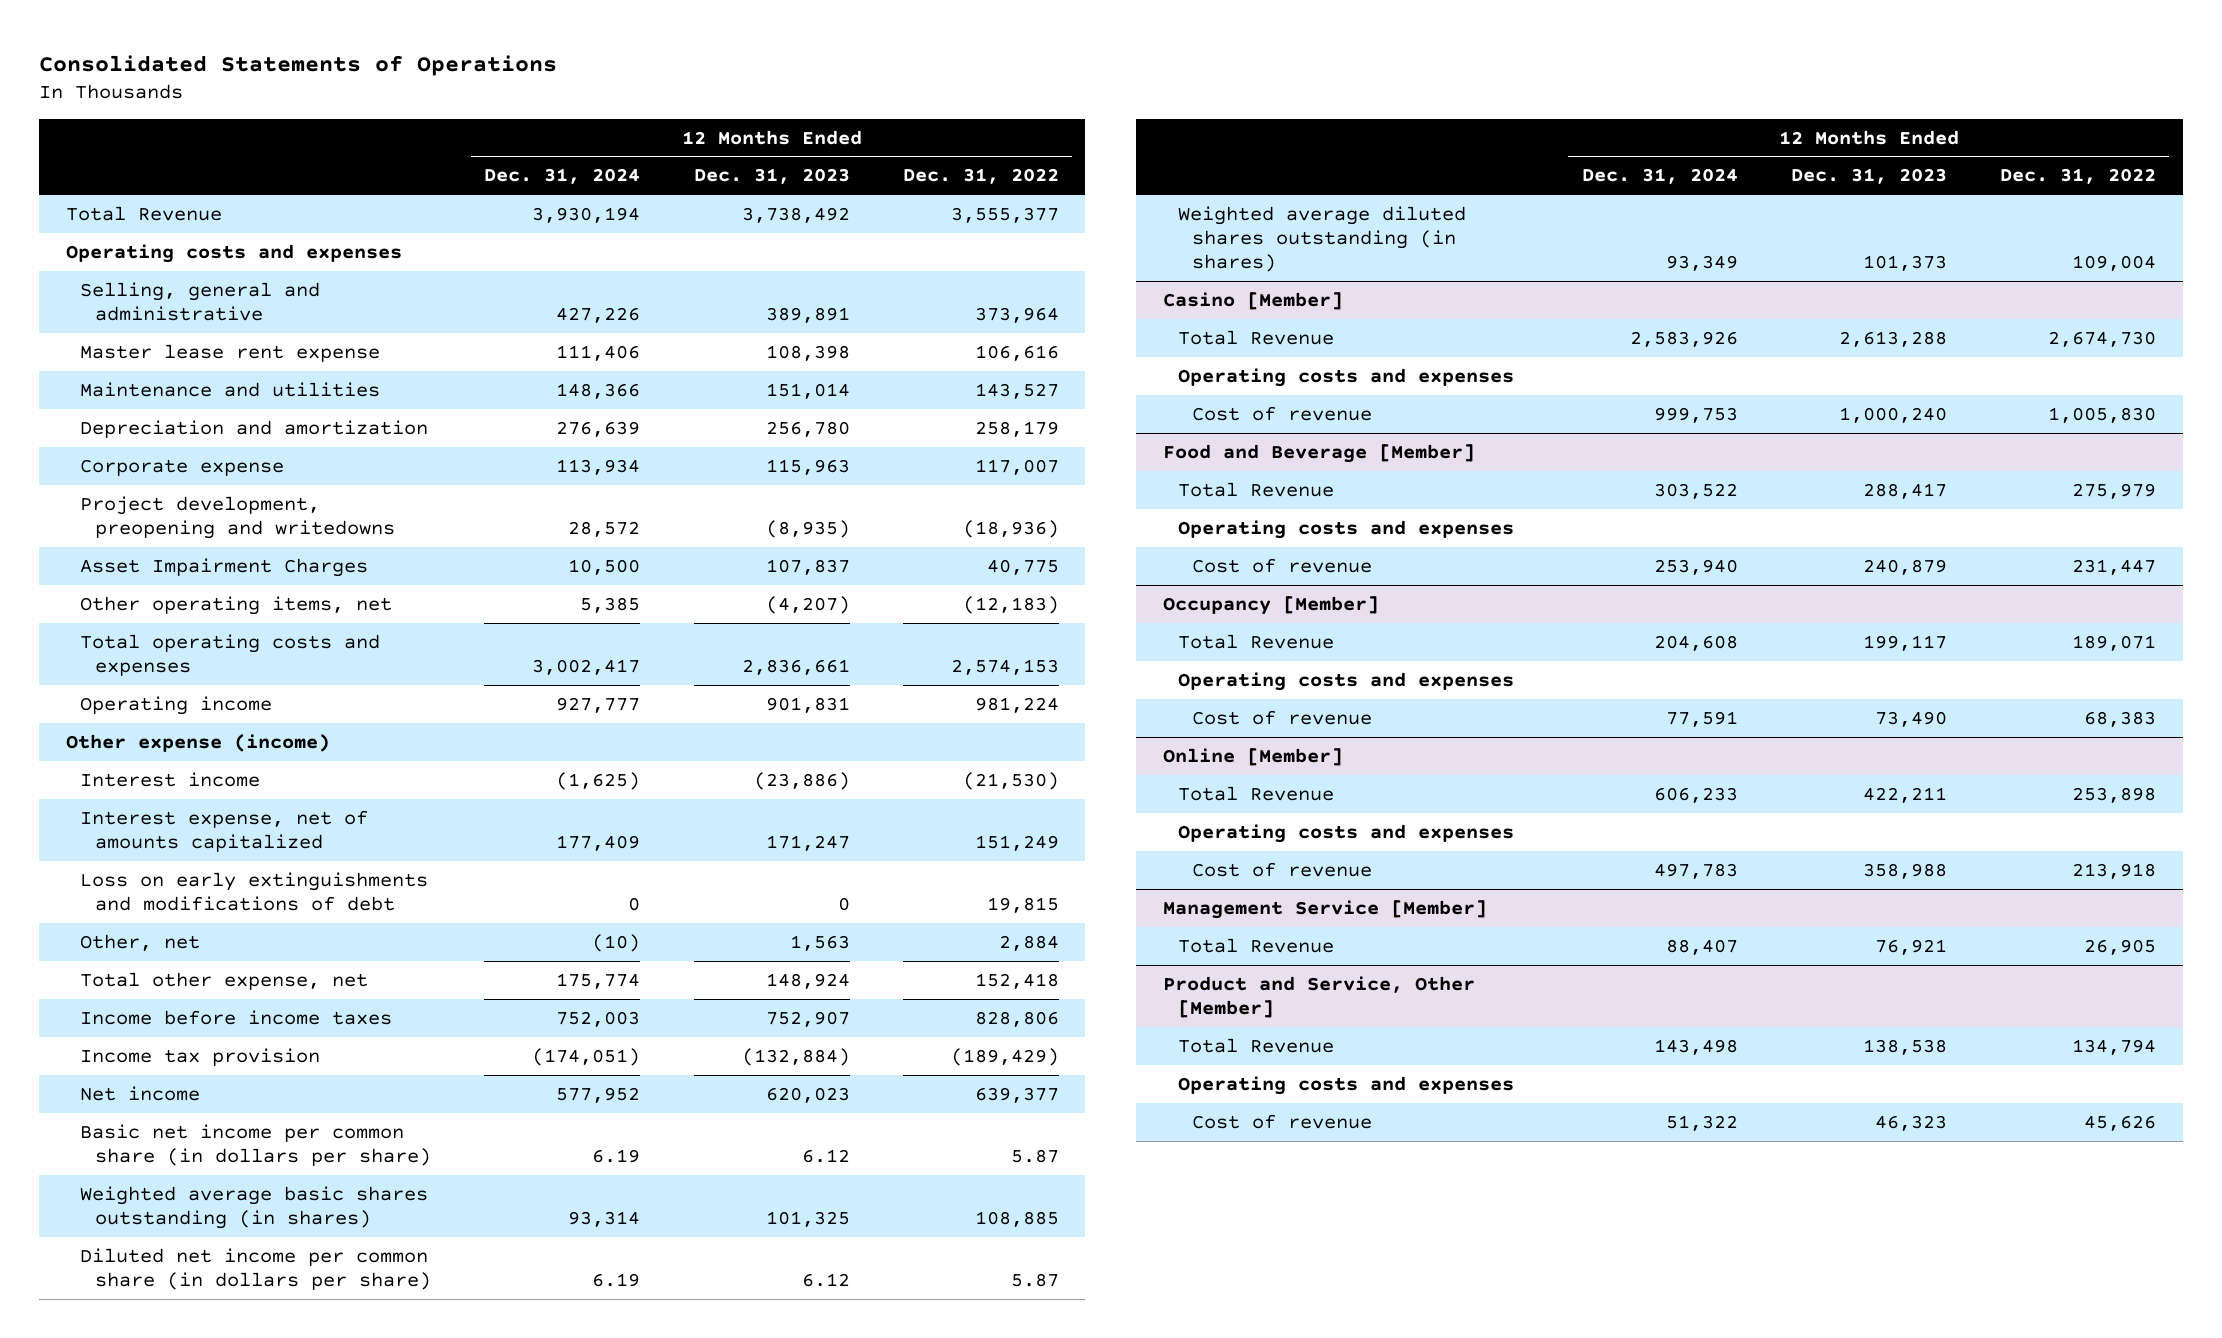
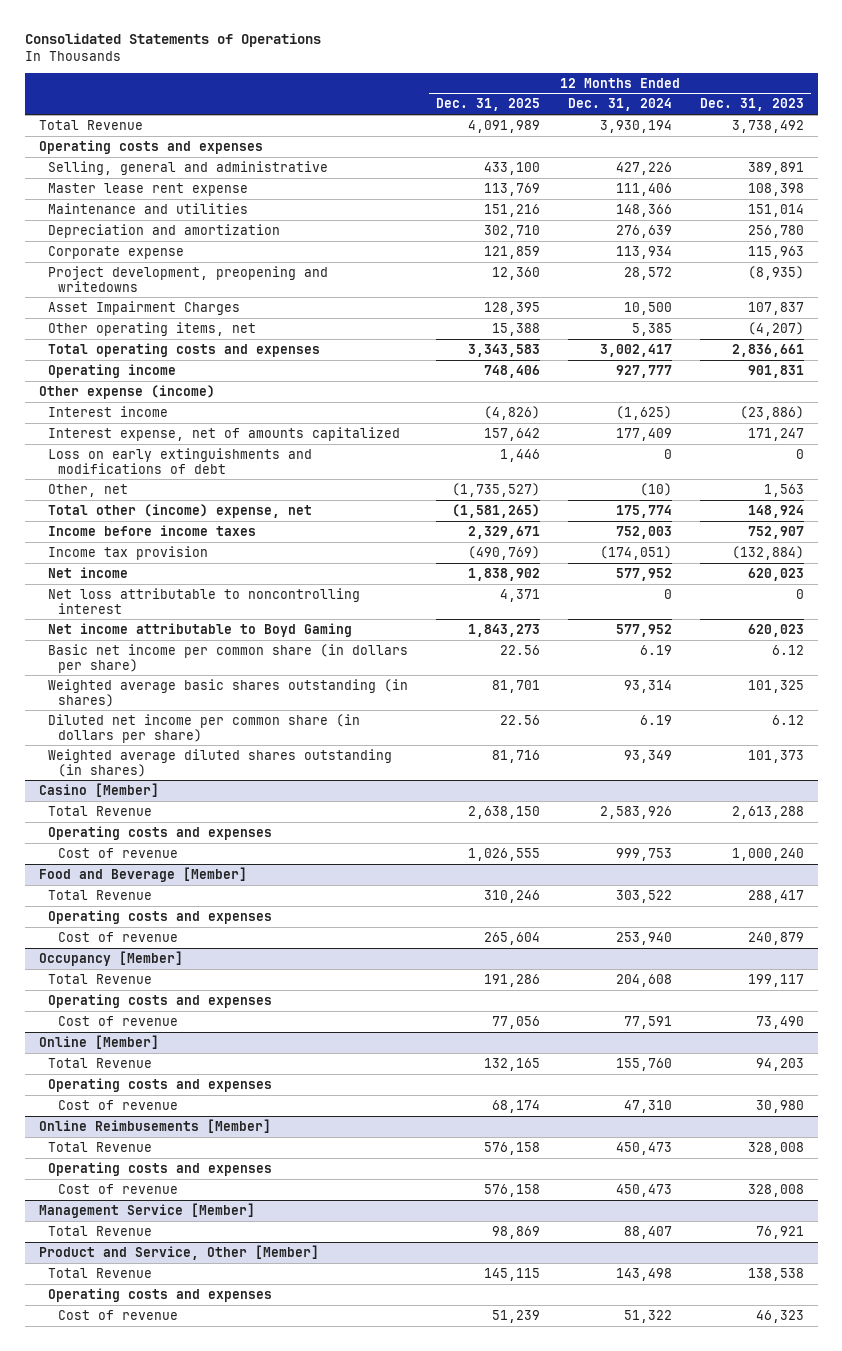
- | 12 Months Ended Dec. 31, 2024 | 12 Months Ended Dec. 31, 2023 | 12 Months Ended Dec. 31, 2022
+ | 12 Months Ended Dec. 31, 2025 | 12 Months Ended Dec. 31, 2024 | 12 Months Ended Dec. 31, 2023
- Total other expense, net | 175,774 | 148,924 | 152,418
+ Total other (income) expense, net | (1,581,265) | 175,774 | 148,924
+ Net loss attributable to noncontrolling interest | 4,371 | 0 | 0
+ Net income attributable to Boyd Gaming | 1,843,273 | 577,952 | 620,023
@ Online [Member]
- Total Revenue | 606,233 | 422,211 | 253,898
+ Total Revenue | 132,165 | 155,760 | 94,203
- Cost of revenue | 497,783 | 358,988 | 213,918
+ Cost of revenue | 68,174 | 47,310 | 30,980
+ Online Reimbusements [Member]
+ Total Revenue | 576,158 | 450,473 | 328,008
+ Operating costs and expenses
+ Cost of revenue | 576,158 | 450,473 | 328,008

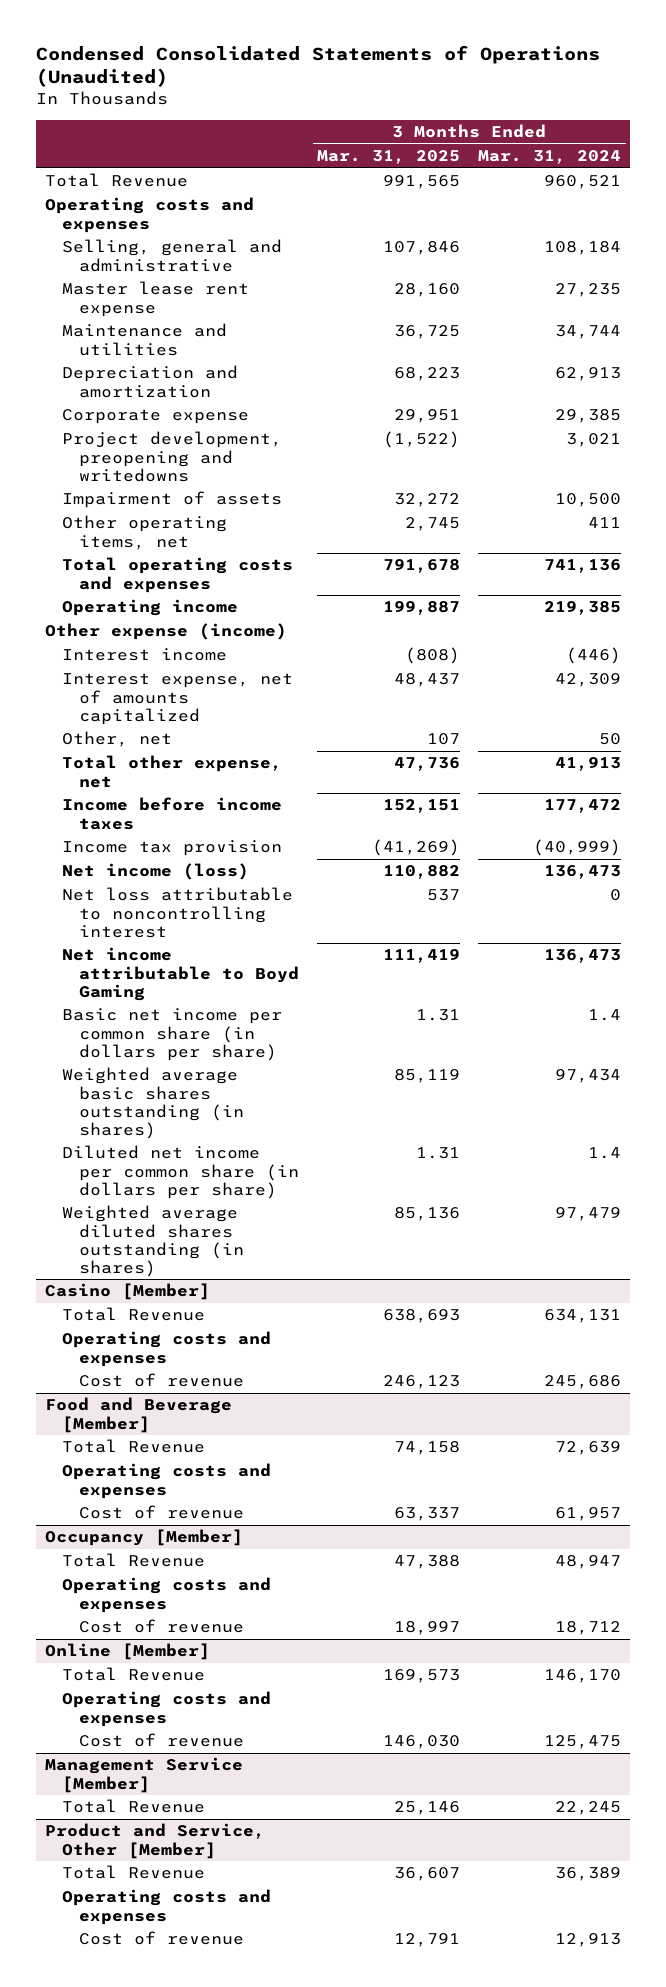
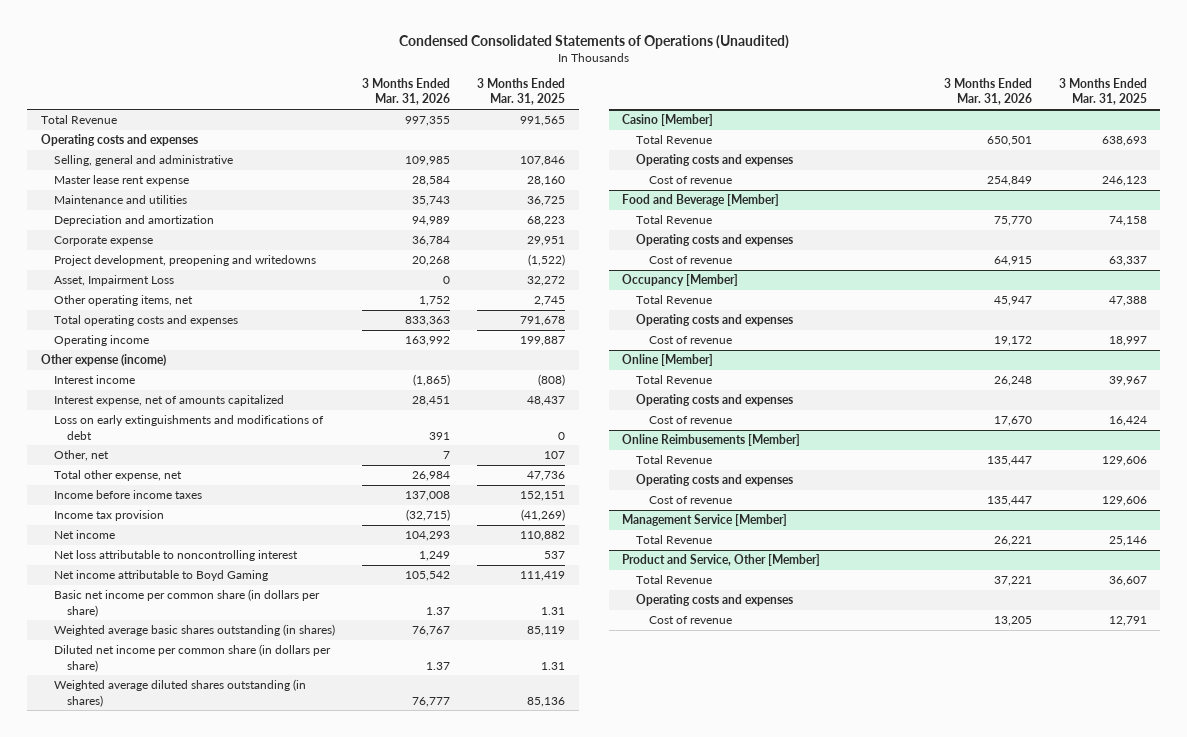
- | 3 Months Ended Mar. 31, 2025 | 3 Months Ended Mar. 31, 2024
+ | 3 Months Ended Mar. 31, 2026 | 3 Months Ended Mar. 31, 2025
- Impairment of assets | 32,272 | 10,500
+ Asset, Impairment Loss | 0 | 32,272
+ Loss on early extinguishments and modifications of debt | 391 | 0
- Net income (loss) | 110,882 | 136,473
+ Net income | 104,293 | 110,882
@ Online [Member]
- Total Revenue | 169,573 | 146,170
+ Total Revenue | 26,248 | 39,967
- Cost of revenue | 146,030 | 125,475
+ Cost of revenue | 17,670 | 16,424
+ Online Reimbusements [Member]
+ Total Revenue | 135,447 | 129,606
+ Operating costs and expenses
+ Cost of revenue | 135,447 | 129,606

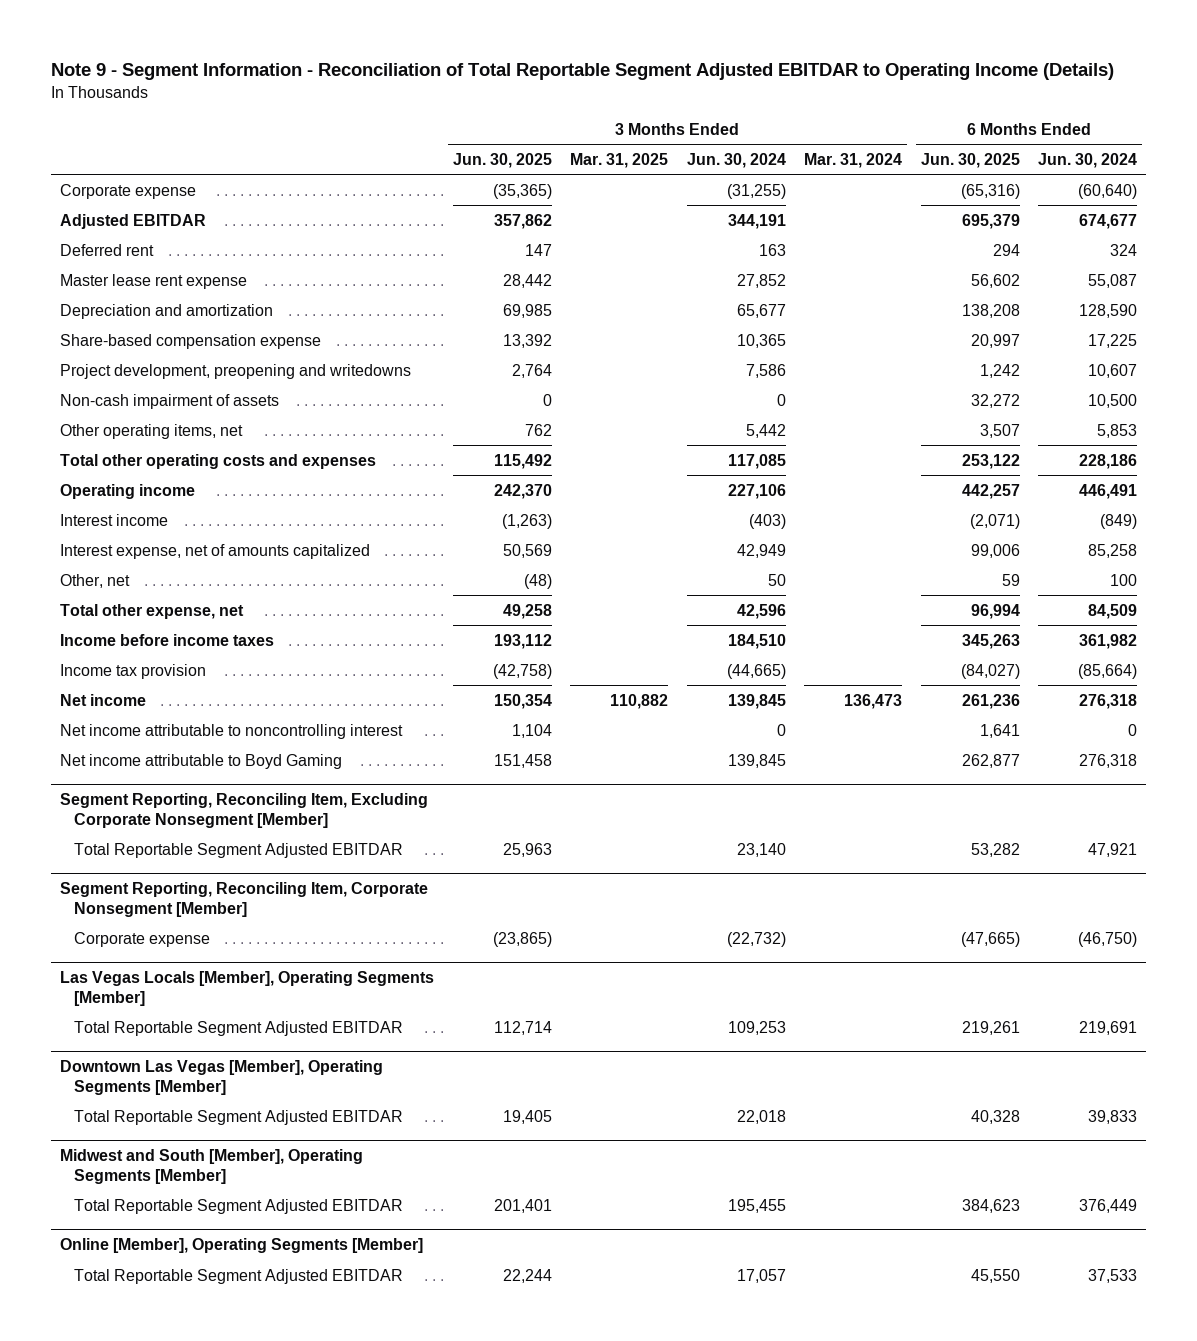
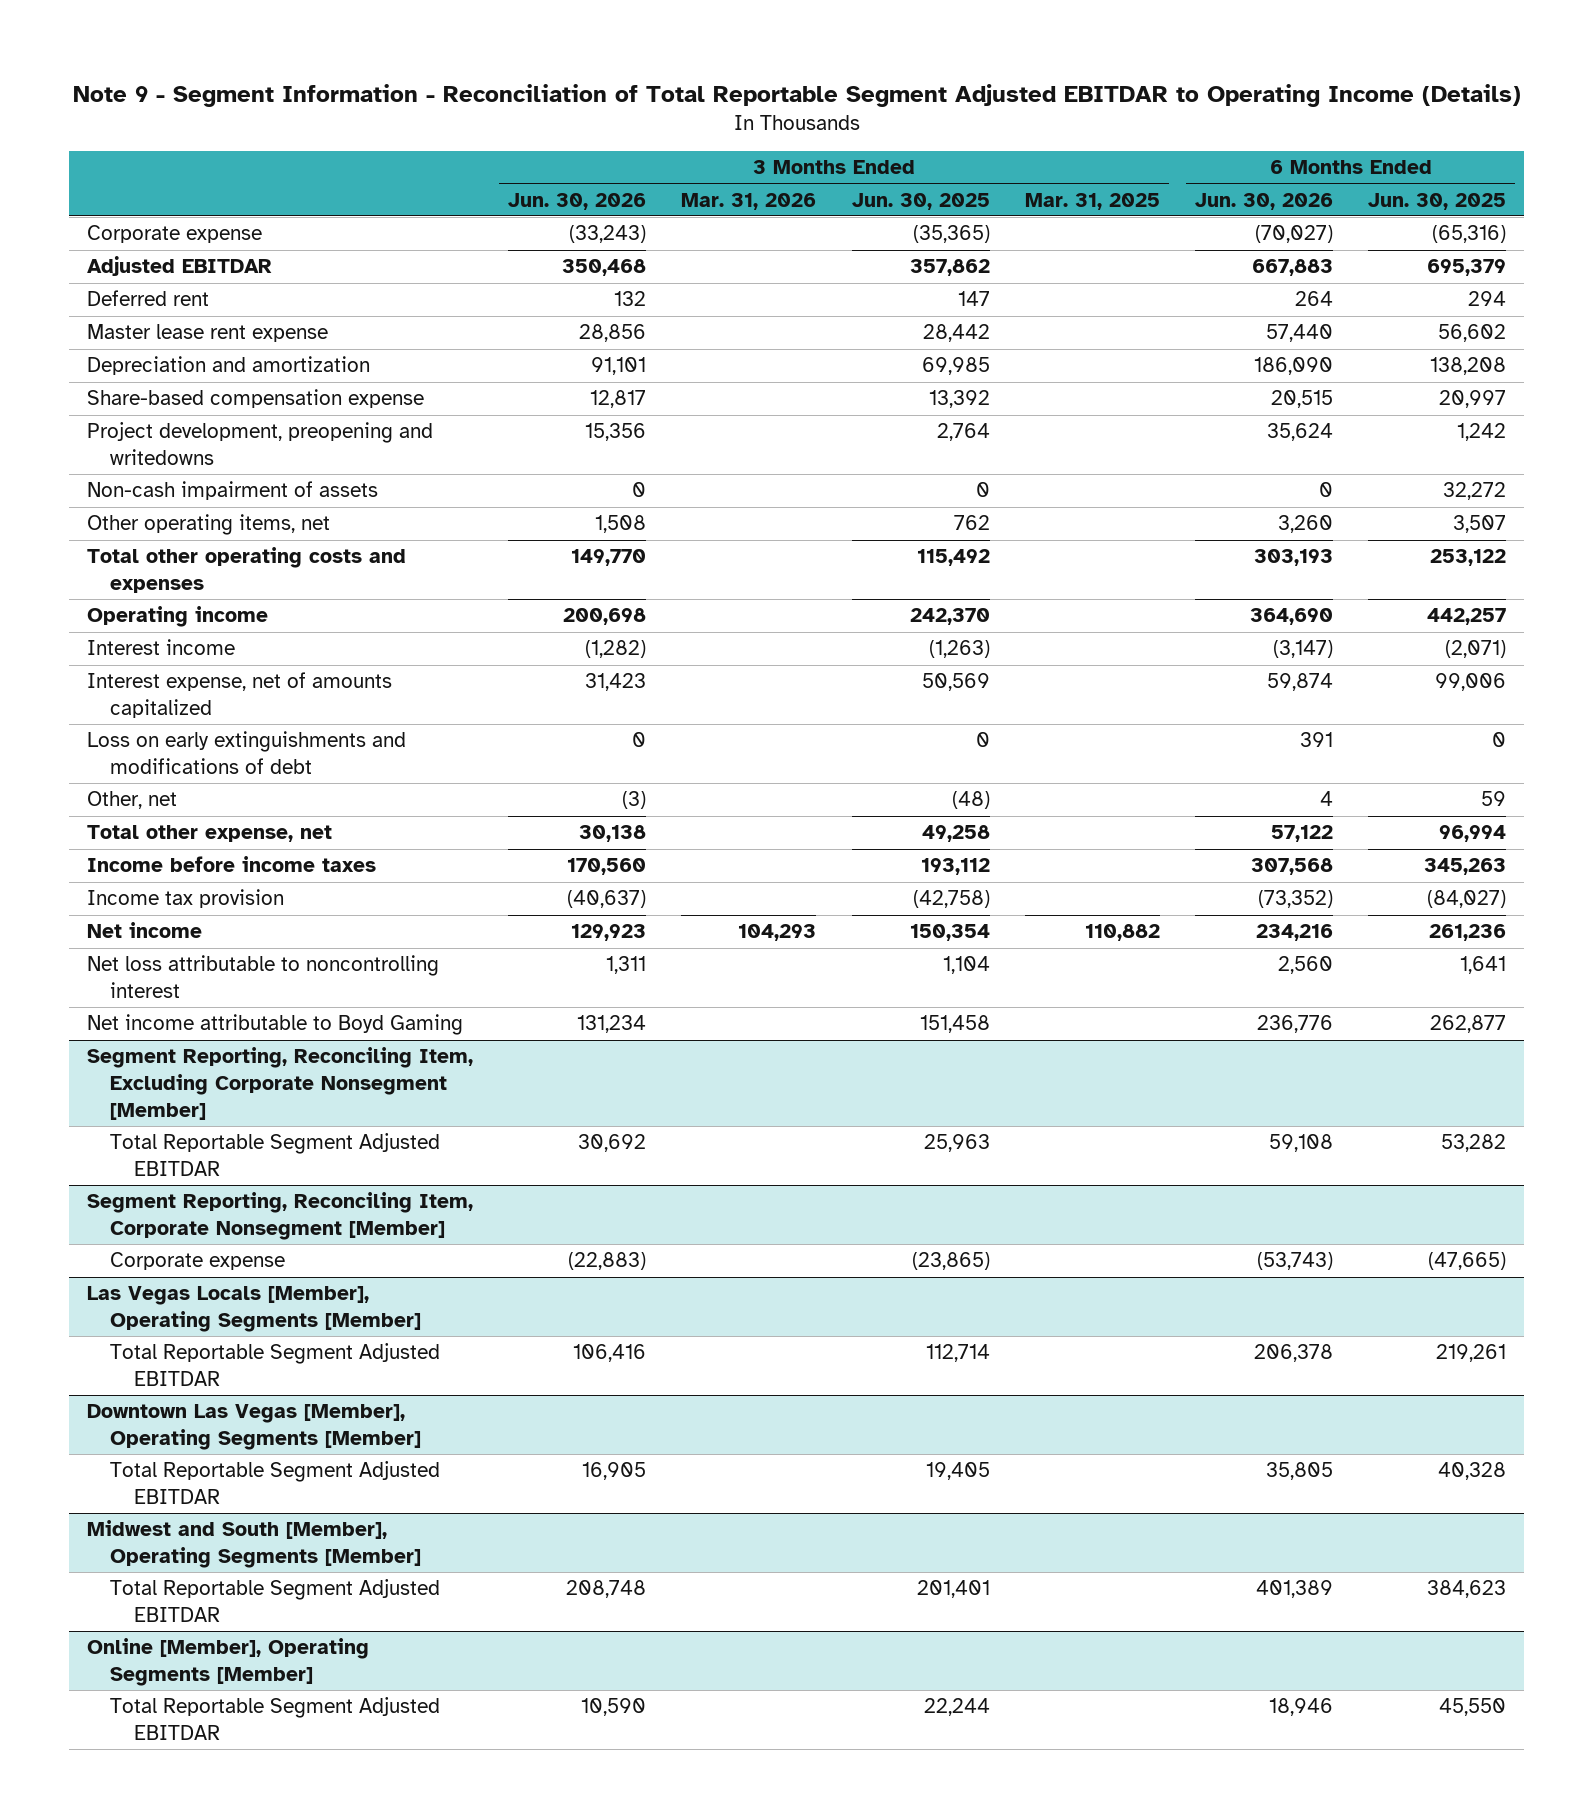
- | 3 Months Ended Jun. 30, 2025 | 3 Months Ended Mar. 31, 2025 | 3 Months Ended Jun. 30, 2024 | 3 Months Ended Mar. 31, 2024 | 6 Months Ended Jun. 30, 2025 | 6 Months Ended Jun. 30, 2024
+ | 3 Months Ended Jun. 30, 2026 | 3 Months Ended Mar. 31, 2026 | 3 Months Ended Jun. 30, 2025 | 3 Months Ended Mar. 31, 2025 | 6 Months Ended Jun. 30, 2026 | 6 Months Ended Jun. 30, 2025
+ Loss on early extinguishments and modifications of debt | 0 | | 0 | | 391 | 0
- Net income attributable to noncontrolling interest | 1,104 | | 0 | | 1,641 | 0
+ Net loss attributable to noncontrolling interest | 1,311 | | 1,104 | | 2,560 | 1,641

